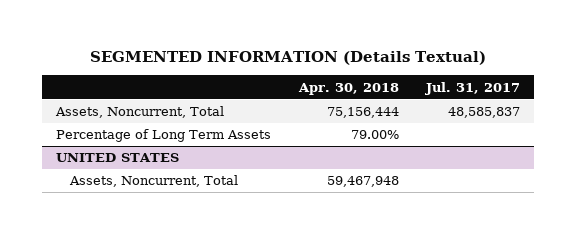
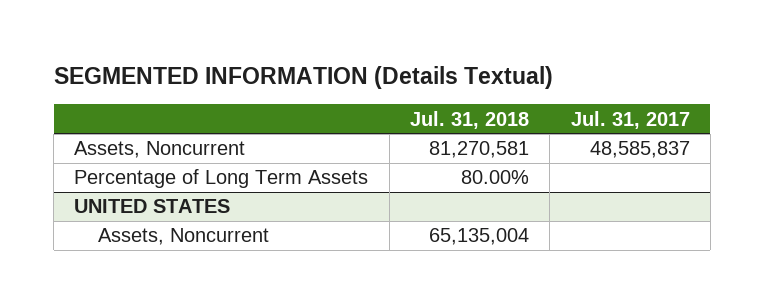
- | Apr. 30, 2018 | Jul. 31, 2017
+ | Jul. 31, 2018 | Jul. 31, 2017
- Assets, Noncurrent, Total | 75,156,444 | 48,585,837
+ Assets, Noncurrent | 81,270,581 | 48,585,837
@ UNITED STATES
- Assets, Noncurrent, Total | 59,467,948 |
+ Assets, Noncurrent | 65,135,004 |

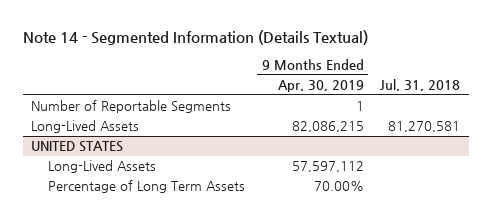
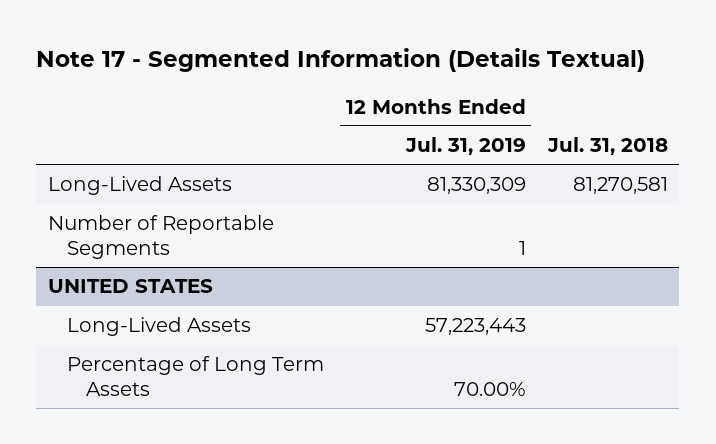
- Note 14 - Segmented Information (Details Textual)
+ Note 17 - Segmented Information (Details Textual)
- | 9 Months Ended Apr. 30, 2019 | Jul. 31, 2018
+ | 12 Months Ended Jul. 31, 2019 | Jul. 31, 2018
moved down: Number of Reportable Segments | 1 |

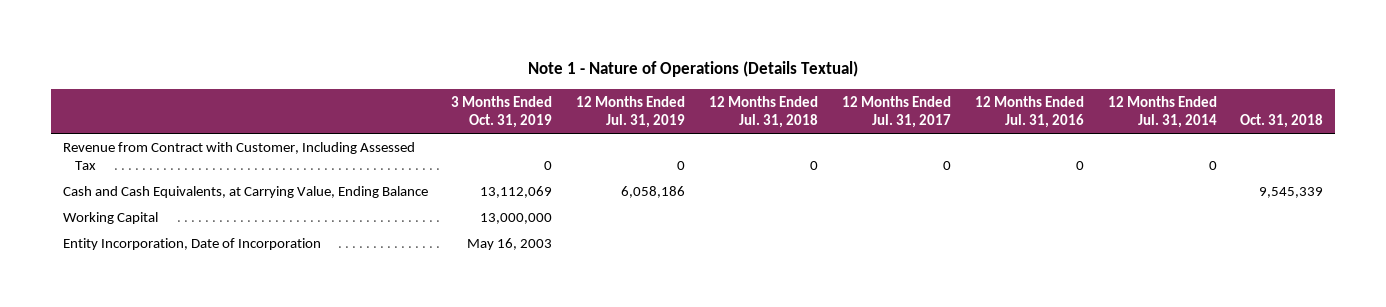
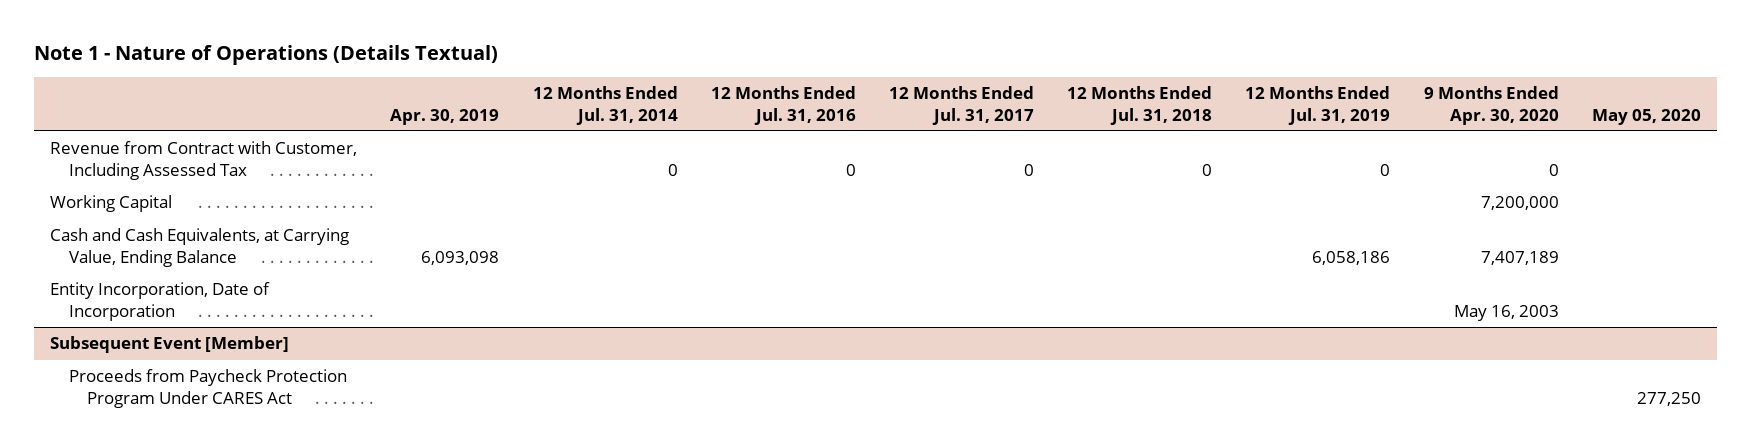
- | 3 Months Ended Oct. 31, 2019 | 12 Months Ended Jul. 31, 2019 | 12 Months Ended Jul. 31, 2018 | 12 Months Ended Jul. 31, 2017 | 12 Months Ended Jul. 31, 2016 | 12 Months Ended Jul. 31, 2014 | Oct. 31, 2018
+ | Apr. 30, 2019 | 12 Months Ended Jul. 31, 2014 | 12 Months Ended Jul. 31, 2016 | 12 Months Ended Jul. 31, 2017 | 12 Months Ended Jul. 31, 2018 | 12 Months Ended Jul. 31, 2019 | 9 Months Ended Apr. 30, 2020 | May 05, 2020
moved down: Cash and Cash Equivalents, at Carrying Value, Ending Balance | 6,093,098 | | | | | 6,058,186 | 7,407,189 |
+ Subsequent Event [Member]
+ Proceeds from Paycheck Protection Program Under CARES Act | | | | | | | | 277,250

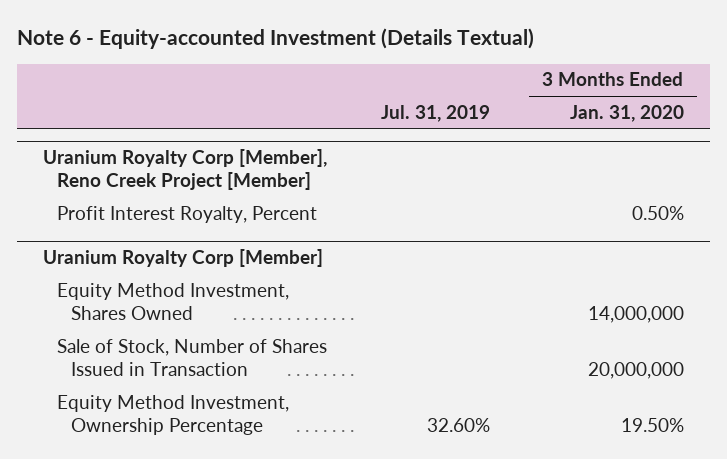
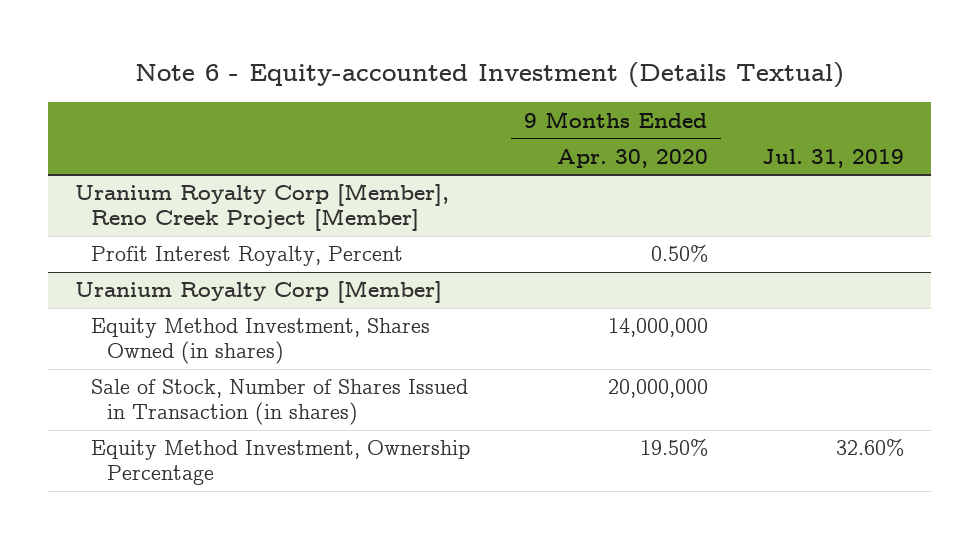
- | Jul. 31, 2019 | 3 Months Ended Jan. 31, 2020
+ | 9 Months Ended Apr. 30, 2020 | Jul. 31, 2019
@ Uranium Royalty Corp [Member]
- Equity Method Investment, Shares Owned | | 14,000,000
- Sale of Stock, Number of Shares Issued in Transaction | | 20,000,000
+ Equity Method Investment, Shares Owned (in shares) | 14,000,000 |
+ Sale of Stock, Number of Shares Issued in Transaction (in shares) | 20,000,000 |

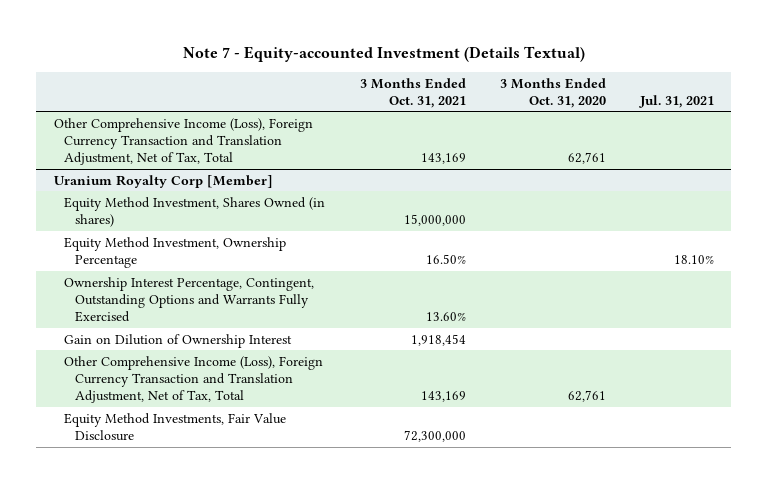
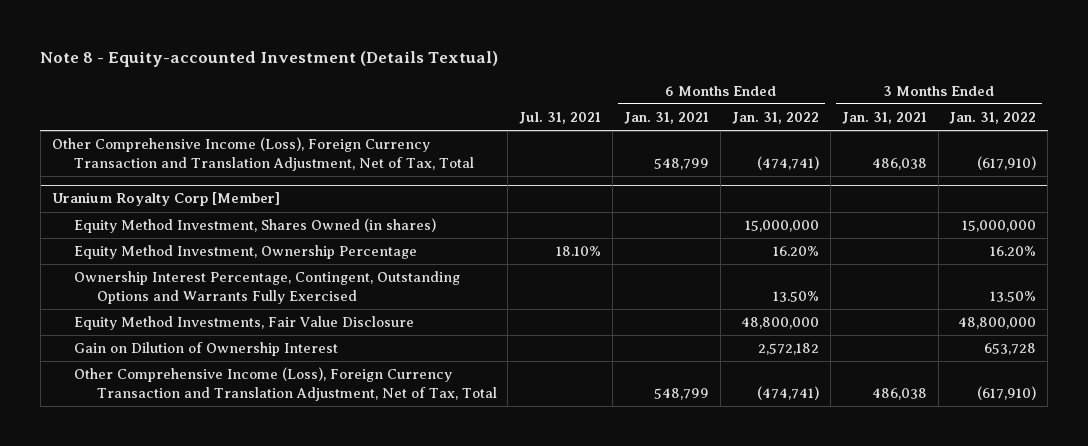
- Note 7 - Equity-accounted Investment (Details Textual)
+ Note 8 - Equity-accounted Investment (Details Textual)
- | 3 Months Ended Oct. 31, 2021 | 3 Months Ended Oct. 31, 2020 | Jul. 31, 2021
+ | Jul. 31, 2021 | 6 Months Ended Jan. 31, 2021 | 6 Months Ended Jan. 31, 2022 | 3 Months Ended Jan. 31, 2021 | 3 Months Ended Jan. 31, 2022
@ Uranium Royalty Corp [Member]
moved up: Equity Method Investments, Fair Value Disclosure | | | 48,800,000 | | 48,800,000

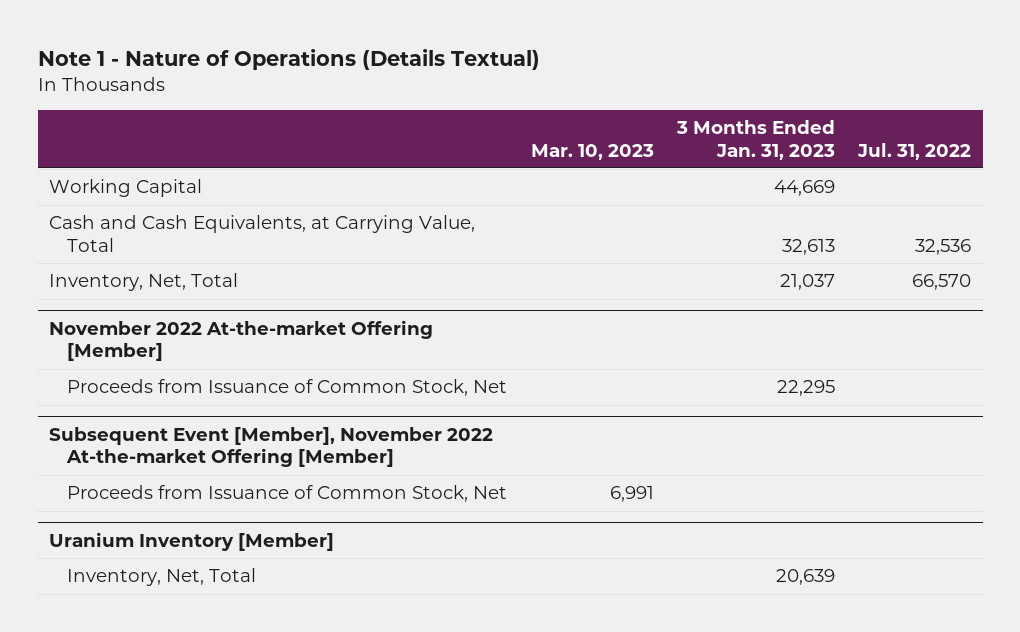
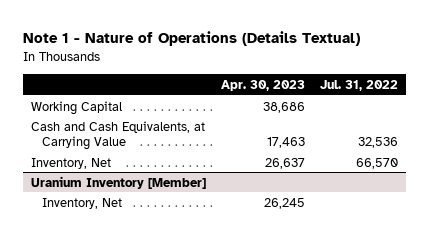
- | Mar. 10, 2023 | 3 Months Ended Jan. 31, 2023 | Jul. 31, 2022
+ | Apr. 30, 2023 | Jul. 31, 2022
- Cash and Cash Equivalents, at Carrying Value, Total | | 32,613 | 32,536
- Inventory, Net, Total | | 21,037 | 66,570
- November 2022 At-the-market Offering [Member]
- Proceeds from Issuance of Common Stock, Net | | 22,295 |
- Subsequent Event [Member], November 2022 At-the-market Offering [Member]
- Proceeds from Issuance of Common Stock, Net | 6,991 | |
+ Cash and Cash Equivalents, at Carrying Value | 17,463 | 32,536
+ Inventory, Net | 26,637 | 66,570
@ Uranium Inventory [Member]
- Inventory, Net, Total | | 20,639 |
+ Inventory, Net | 26,245 |

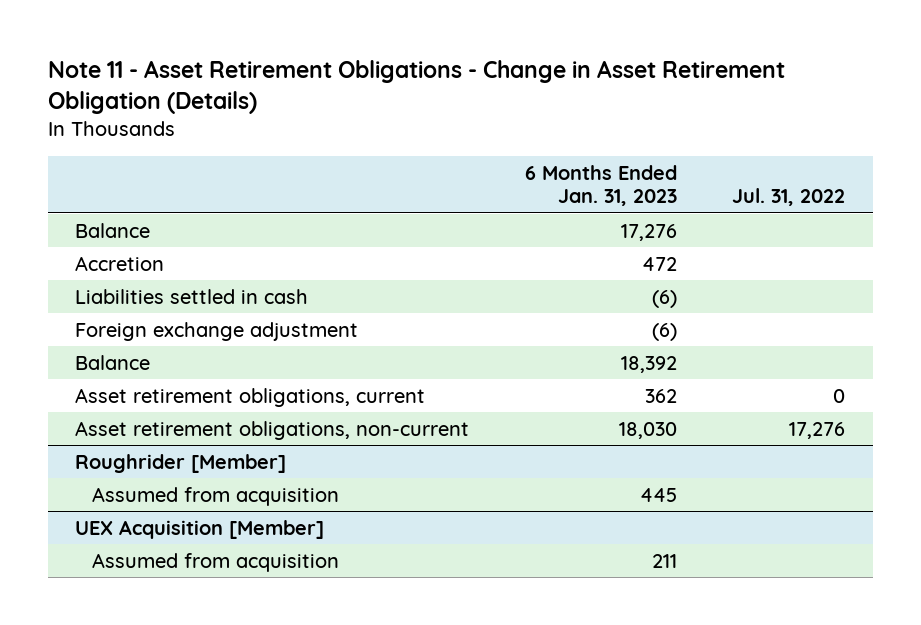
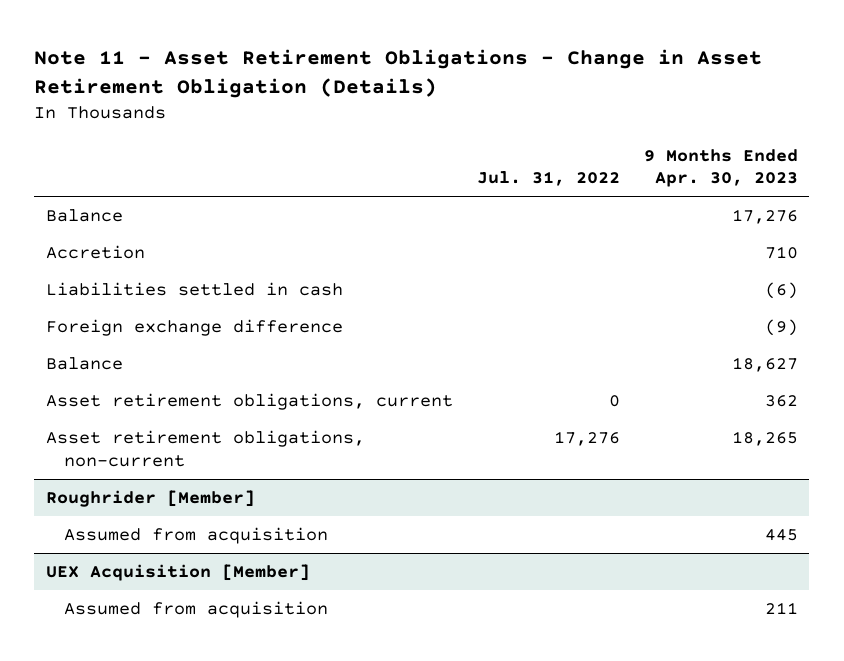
- | 6 Months Ended Jan. 31, 2023 | Jul. 31, 2022
+ | Jul. 31, 2022 | 9 Months Ended Apr. 30, 2023
- Foreign exchange adjustment | (6) |
+ Foreign exchange difference | | (9)

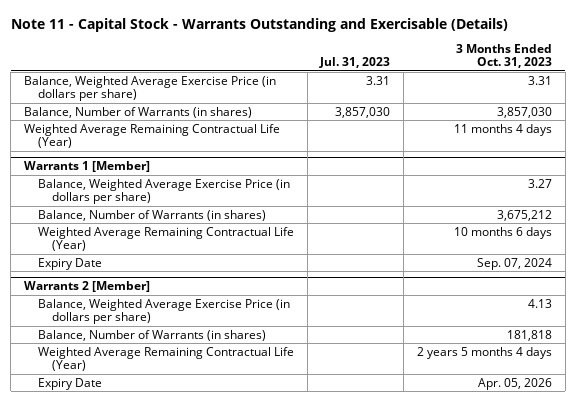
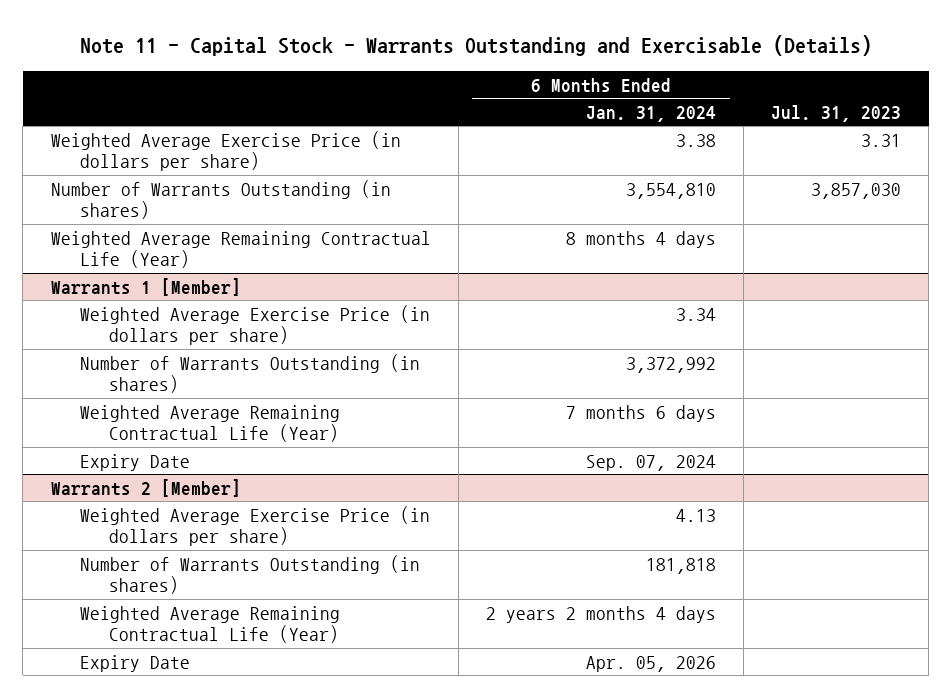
- | Jul. 31, 2023 | 3 Months Ended Oct. 31, 2023
+ | 6 Months Ended Jan. 31, 2024 | Jul. 31, 2023
- Balance, Weighted Average Exercise Price (in dollars per share) | 3.31 | 3.31
- Balance, Number of Warrants (in shares) | 3,857,030 | 3,857,030
+ Weighted Average Exercise Price (in dollars per share) | 3.38 | 3.31
+ Number of Warrants Outstanding (in shares) | 3,554,810 | 3,857,030
@ Warrants 1 [Member]
- Balance, Weighted Average Exercise Price (in dollars per share) | | 3.27
- Balance, Number of Warrants (in shares) | | 3,675,212
+ Weighted Average Exercise Price (in dollars per share) | 3.34 |
+ Number of Warrants Outstanding (in shares) | 3,372,992 |
@ Warrants 2 [Member]
- Balance, Weighted Average Exercise Price (in dollars per share) | | 4.13
- Balance, Number of Warrants (in shares) | | 181,818
+ Weighted Average Exercise Price (in dollars per share) | 4.13 |
+ Number of Warrants Outstanding (in shares) | 181,818 |

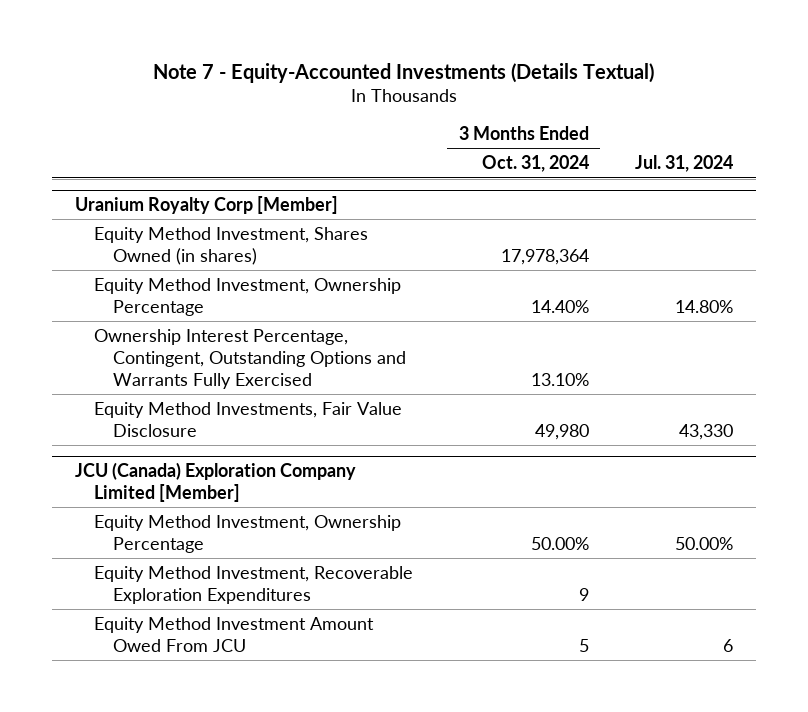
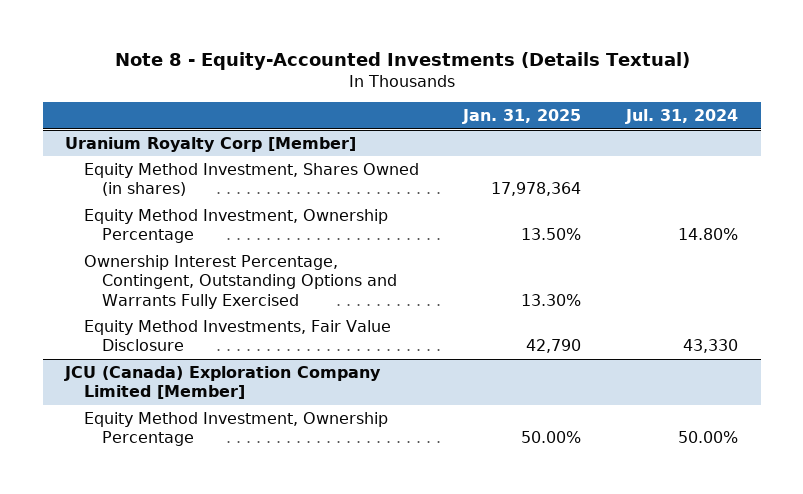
- Note 7 - Equity-Accounted Investments (Details Textual)
+ Note 8 - Equity-Accounted Investments (Details Textual)
- | 3 Months Ended Oct. 31, 2024 | Jul. 31, 2024
+ | Jan. 31, 2025 | Jul. 31, 2024
@ JCU (Canada) Exploration Company Limited [Member]
- Equity Method Investment, Recoverable Exploration Expenditures | 9 |
- Equity Method Investment Amount Owed From JCU | 5 | 6

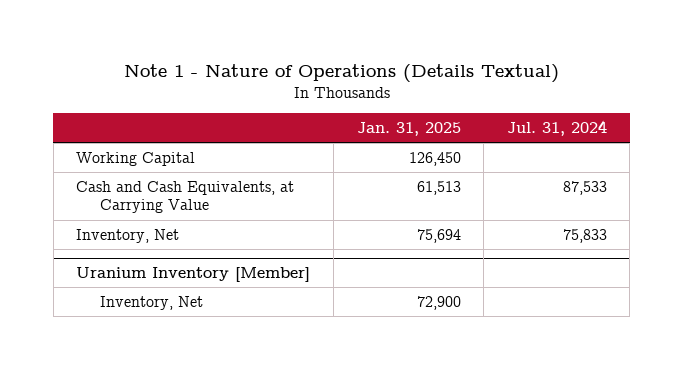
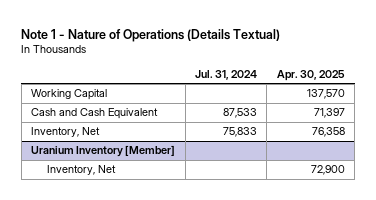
- | Jan. 31, 2025 | Jul. 31, 2024
+ | Jul. 31, 2024 | Apr. 30, 2025
- Cash and Cash Equivalents, at Carrying Value | 61,513 | 87,533
+ Cash and Cash Equivalent | 87,533 | 71,397

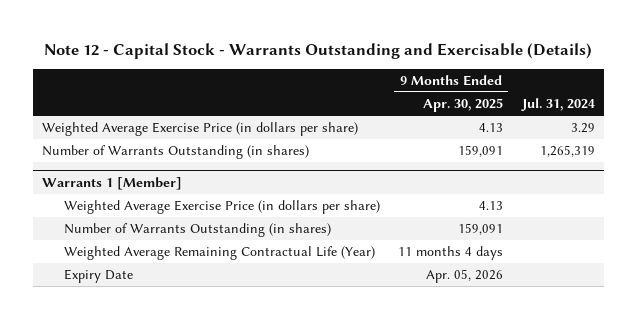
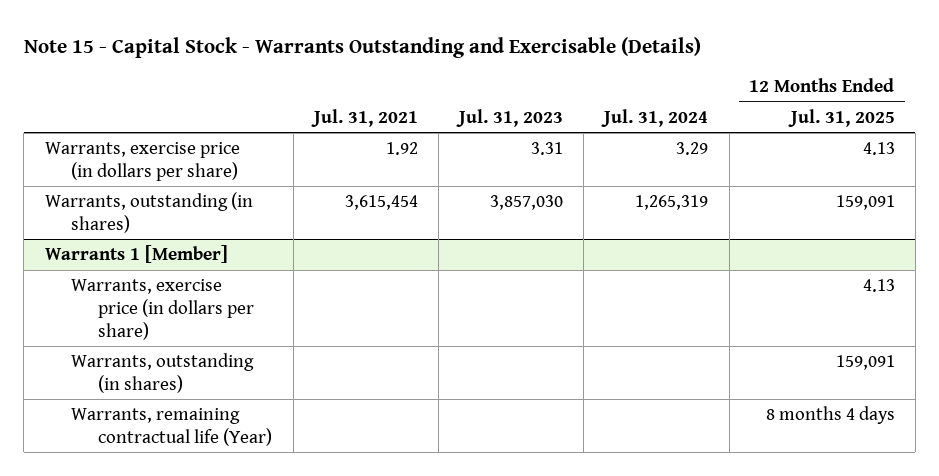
- Note 12 - Capital Stock - Warrants Outstanding and Exercisable (Details)
+ Note 15 - Capital Stock - Warrants Outstanding and Exercisable (Details)
- | 9 Months Ended Apr. 30, 2025 | Jul. 31, 2024
+ | Jul. 31, 2021 | Jul. 31, 2023 | Jul. 31, 2024 | 12 Months Ended Jul. 31, 2025
- Weighted Average Exercise Price (in dollars per share) | 4.13 | 3.29
- Number of Warrants Outstanding (in shares) | 159,091 | 1,265,319
+ Warrants, exercise price (in dollars per share) | 1.92 | 3.31 | 3.29 | 4.13
+ Warrants, outstanding (in shares) | 3,615,454 | 3,857,030 | 1,265,319 | 159,091
@ Warrants 1 [Member]
- Weighted Average Exercise Price (in dollars per share) | 4.13 |
- Number of Warrants Outstanding (in shares) | 159,091 |
- Weighted Average Remaining Contractual Life (Year) | 11 months 4 days |
- Expiry Date | Apr. 05, 2026 |
+ Warrants, exercise price (in dollars per share) | | | | 4.13
+ Warrants, outstanding (in shares) | | | | 159,091
+ Warrants, remaining contractual life (Year) | | | | 8 months 4 days

